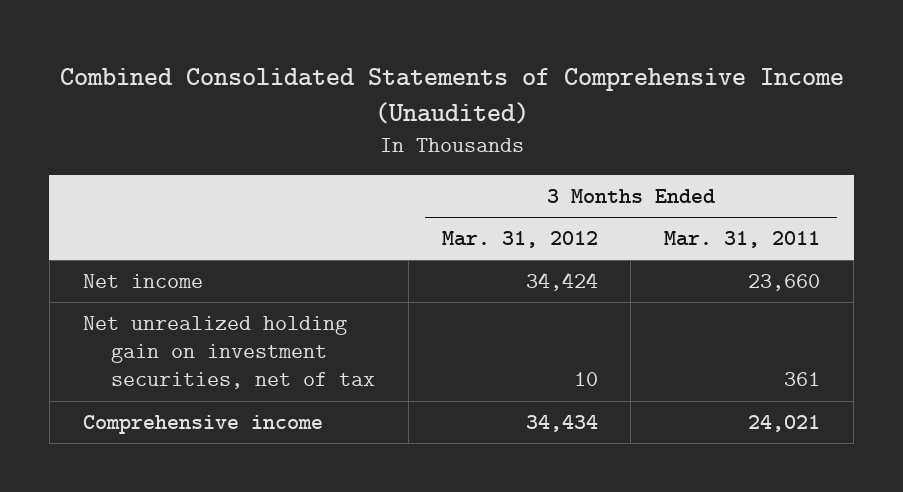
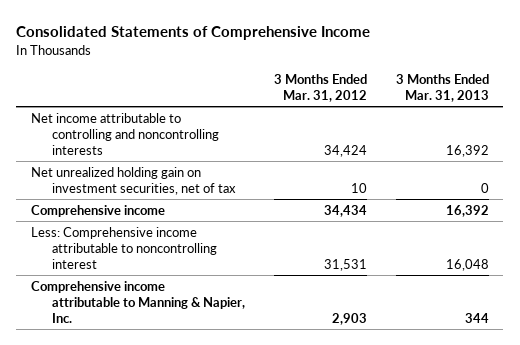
- Combined Consolidated Statements of Comprehensive Income (Unaudited)
+ Consolidated Statements of Comprehensive Income
- | 3 Months Ended Mar. 31, 2012 | 3 Months Ended Mar. 31, 2011
+ | 3 Months Ended Mar. 31, 2012 | 3 Months Ended Mar. 31, 2013
- Net income | 34,424 | 23,660
+ Net income attributable to controlling and noncontrolling interests | 34,424 | 16,392
+ Less: Comprehensive income attributable to noncontrolling interest | 31,531 | 16,048
+ Comprehensive income attributable to Manning & Napier, Inc. | 2,903 | 344

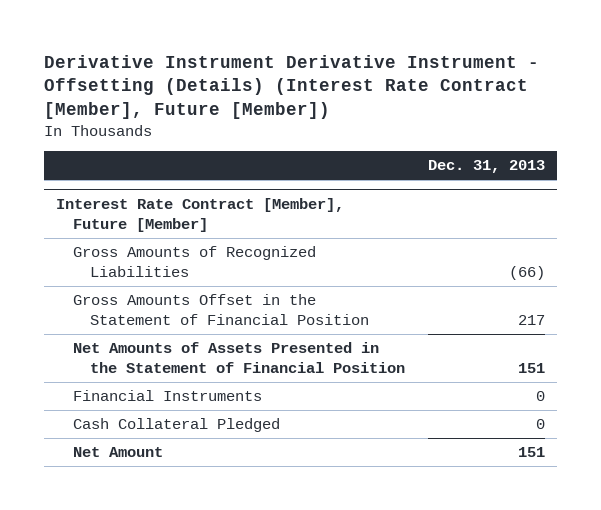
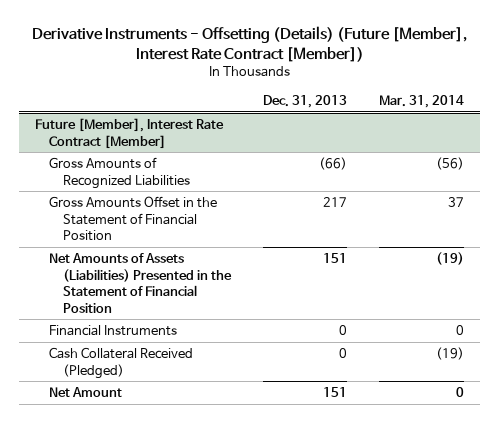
- Derivative Instrument Derivative Instrument - Offsetting (Details) (Interest Rate Contract [Member], Future [Member])
+ Derivative Instruments - Offsetting (Details) (Future [Member], Interest Rate Contract [Member])
- | Dec. 31, 2013
+ | Dec. 31, 2013 | Mar. 31, 2014
- Interest Rate Contract [Member], Future [Member]
+ Future [Member], Interest Rate Contract [Member]
- Net Amounts of Assets Presented in the Statement of Financial Position | 151
+ Net Amounts of Assets (Liabilities) Presented in the Statement of Financial Position | 151 | (19)
- Cash Collateral Pledged | 0
+ Cash Collateral Received (Pledged) | 0 | (19)

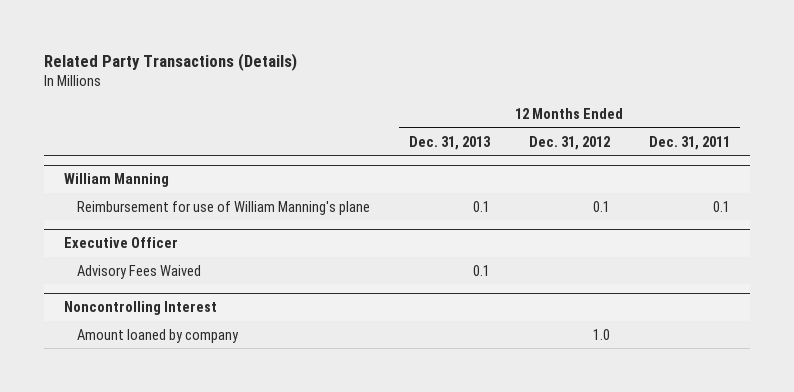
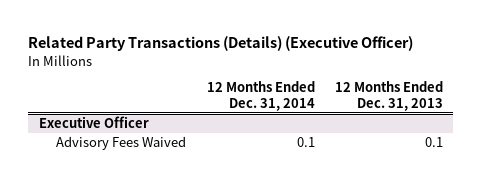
- Related Party Transactions (Details)
+ Related Party Transactions (Details) (Executive Officer)
- | 12 Months Ended Dec. 31, 2013 | 12 Months Ended Dec. 31, 2012 | 12 Months Ended Dec. 31, 2011
+ | 12 Months Ended Dec. 31, 2014 | 12 Months Ended Dec. 31, 2013
- William Manning
- Reimbursement for use of William Manning's plane | 0.1 | 0.1 | 0.1
- Noncontrolling Interest
- Amount loaned by company | | 1.0 |

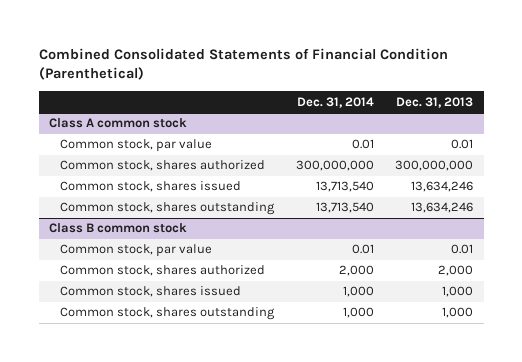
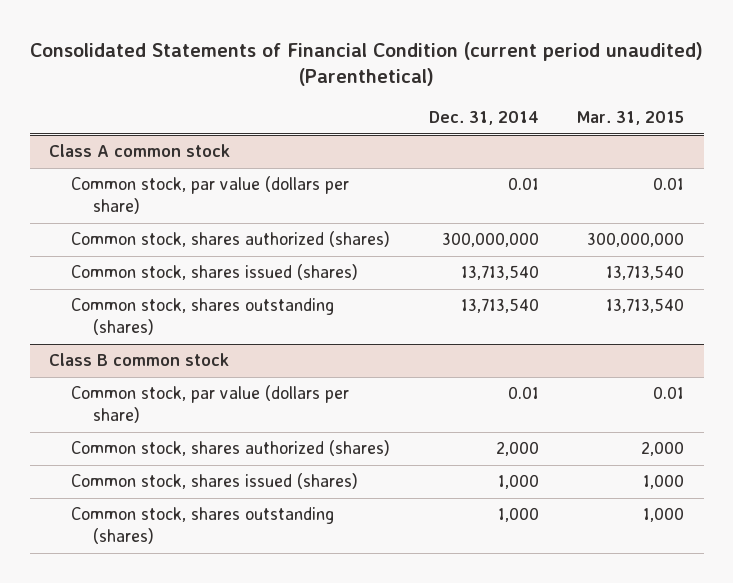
- Combined Consolidated Statements of Financial Condition (Parenthetical)
+ Consolidated Statements of Financial Condition (current period unaudited) (Parenthetical)
- | Dec. 31, 2014 | Dec. 31, 2013
+ | Dec. 31, 2014 | Mar. 31, 2015
@ Class A common stock
- Common stock, par value | 0.01 | 0.01
- Common stock, shares authorized | 300,000,000 | 300,000,000
- Common stock, shares issued | 13,713,540 | 13,634,246
- Common stock, shares outstanding | 13,713,540 | 13,634,246
+ Common stock, par value (dollars per share) | 0.01 | 0.01
+ Common stock, shares authorized (shares) | 300,000,000 | 300,000,000
+ Common stock, shares issued (shares) | 13,713,540 | 13,713,540
+ Common stock, shares outstanding (shares) | 13,713,540 | 13,713,540
@ Class B common stock
- Common stock, par value | 0.01 | 0.01
- Common stock, shares authorized | 2,000 | 2,000
- Common stock, shares issued | 1,000 | 1,000
- Common stock, shares outstanding | 1,000 | 1,000
+ Common stock, par value (dollars per share) | 0.01 | 0.01
+ Common stock, shares authorized (shares) | 2,000 | 2,000
+ Common stock, shares issued (shares) | 1,000 | 1,000
+ Common stock, shares outstanding (shares) | 1,000 | 1,000

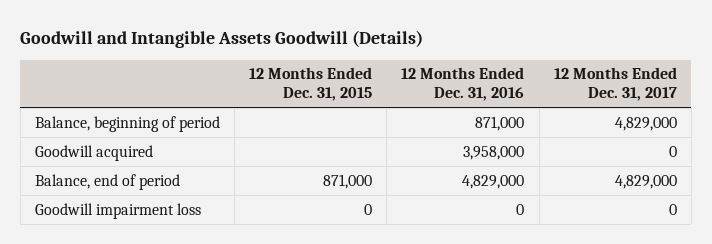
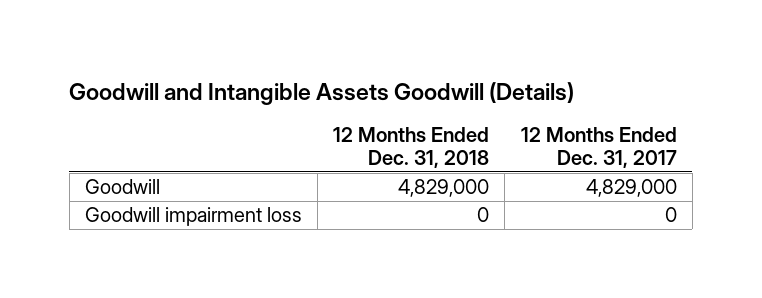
- | 12 Months Ended Dec. 31, 2015 | 12 Months Ended Dec. 31, 2016 | 12 Months Ended Dec. 31, 2017
+ | 12 Months Ended Dec. 31, 2018 | 12 Months Ended Dec. 31, 2017
- Balance, beginning of period | | 871,000 | 4,829,000
- Goodwill acquired | | 3,958,000 | 0
- Balance, end of period | 871,000 | 4,829,000 | 4,829,000
+ Goodwill | 4,829,000 | 4,829,000

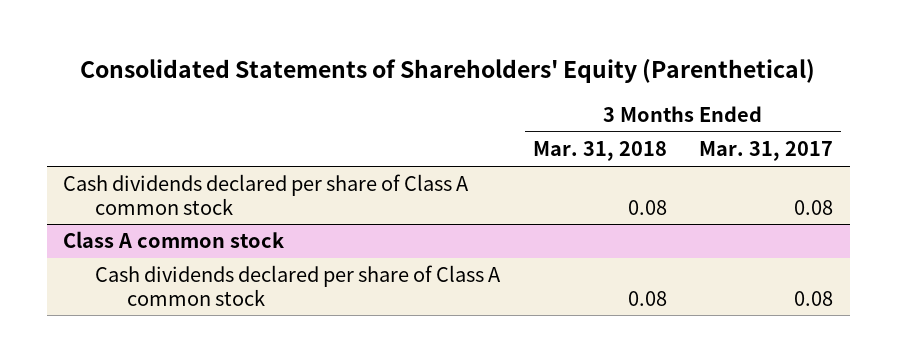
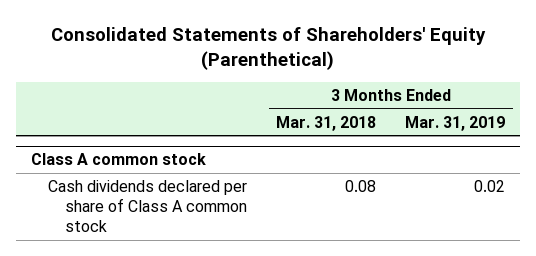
- | 3 Months Ended Mar. 31, 2018 | 3 Months Ended Mar. 31, 2017
+ | 3 Months Ended Mar. 31, 2018 | 3 Months Ended Mar. 31, 2019
- Cash dividends declared per share of Class A common stock | 0.08 | 0.08

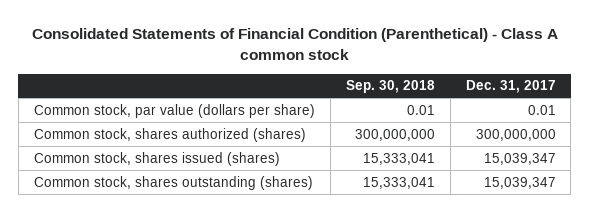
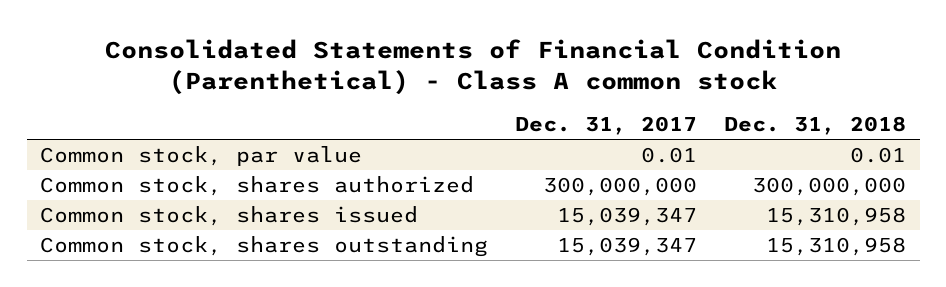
- | Sep. 30, 2018 | Dec. 31, 2017
+ | Dec. 31, 2017 | Dec. 31, 2018
- Common stock, par value (dollars per share) | 0.01 | 0.01
- Common stock, shares authorized (shares) | 300,000,000 | 300,000,000
- Common stock, shares issued (shares) | 15,333,041 | 15,039,347
- Common stock, shares outstanding (shares) | 15,333,041 | 15,039,347
+ Common stock, par value | 0.01 | 0.01
+ Common stock, shares authorized | 300,000,000 | 300,000,000
+ Common stock, shares issued | 15,039,347 | 15,310,958
+ Common stock, shares outstanding | 15,039,347 | 15,310,958

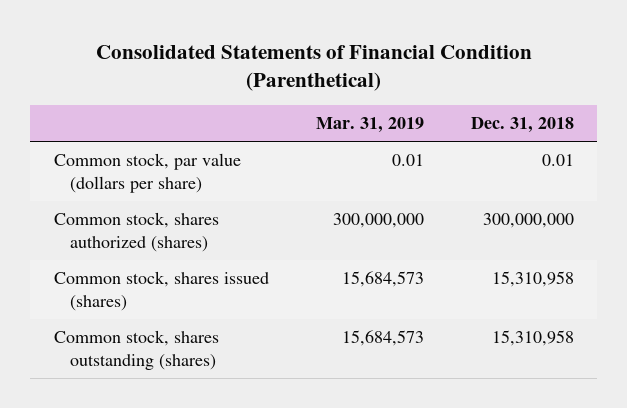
- Consolidated Statements of Financial Condition (Parenthetical) - Class A common stock
+ Consolidated Statements of Financial Condition (Parenthetical)
- | Dec. 31, 2017 | Dec. 31, 2018
+ | Mar. 31, 2019 | Dec. 31, 2018
- Common stock, par value | 0.01 | 0.01
- Common stock, shares authorized | 300,000,000 | 300,000,000
- Common stock, shares issued | 15,039,347 | 15,310,958
- Common stock, shares outstanding | 15,039,347 | 15,310,958
+ Common stock, par value (dollars per share) | 0.01 | 0.01
+ Common stock, shares authorized (shares) | 300,000,000 | 300,000,000
+ Common stock, shares issued (shares) | 15,684,573 | 15,310,958
+ Common stock, shares outstanding (shares) | 15,684,573 | 15,310,958

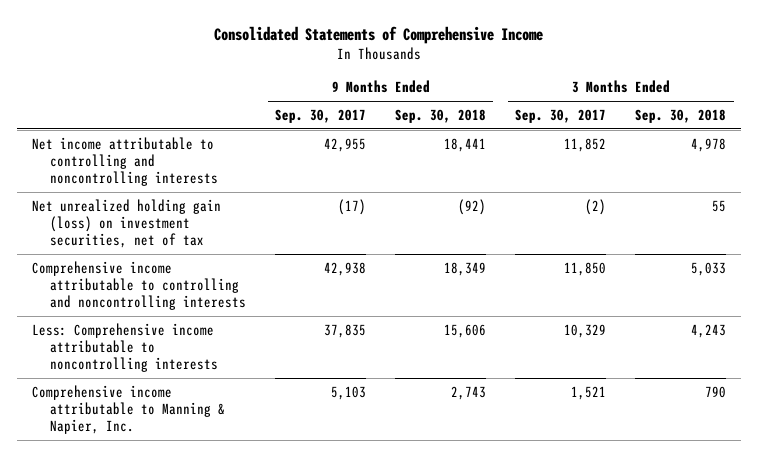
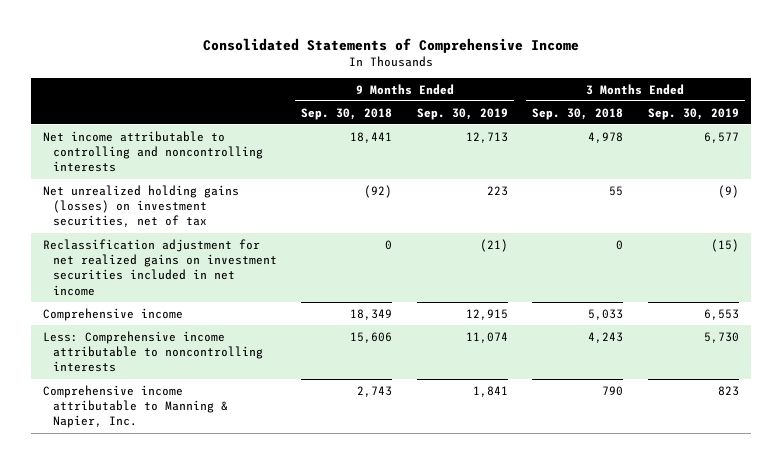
- | 9 Months Ended Sep. 30, 2017 | 9 Months Ended Sep. 30, 2018 | 3 Months Ended Sep. 30, 2017 | 3 Months Ended Sep. 30, 2018
+ | 9 Months Ended Sep. 30, 2018 | 9 Months Ended Sep. 30, 2019 | 3 Months Ended Sep. 30, 2018 | 3 Months Ended Sep. 30, 2019
- Net unrealized holding gain (loss) on investment securities, net of tax | (17) | (92) | (2) | 55
- Comprehensive income attributable to controlling and noncontrolling interests | 42,938 | 18,349 | 11,850 | 5,033
+ Net unrealized holding gains (losses) on investment securities, net of tax | (92) | 223 | 55 | (9)
+ Reclassification adjustment for net realized gains on investment securities included in net income | 0 | (21) | 0 | (15)
+ Comprehensive income | 18,349 | 12,915 | 5,033 | 6,553

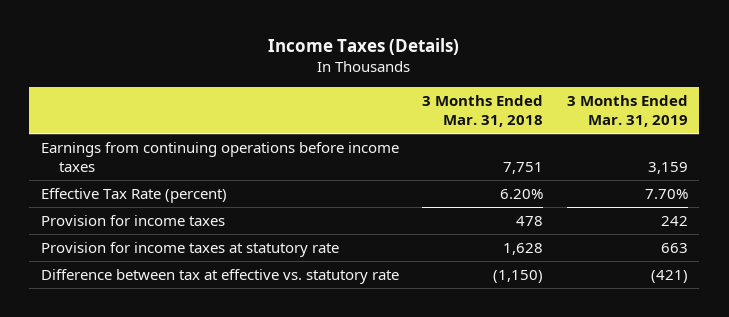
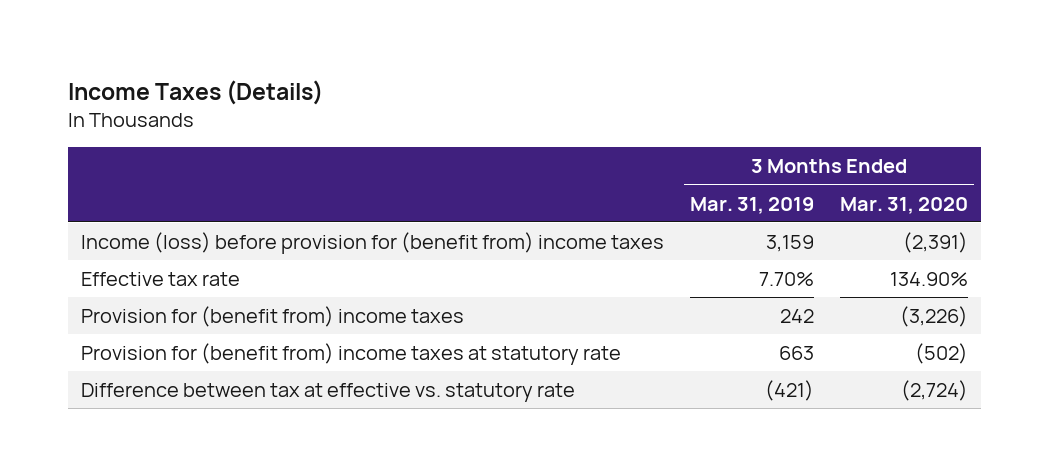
- | 3 Months Ended Mar. 31, 2018 | 3 Months Ended Mar. 31, 2019
+ | 3 Months Ended Mar. 31, 2019 | 3 Months Ended Mar. 31, 2020
- Earnings from continuing operations before income taxes | 7,751 | 3,159
- Effective Tax Rate (percent) | 6.20% | 7.70%
- Provision for income taxes | 478 | 242
- Provision for income taxes at statutory rate | 1,628 | 663
+ Income (loss) before provision for (benefit from) income taxes | 3,159 | (2,391)
+ Effective tax rate | 7.70% | 134.90%
+ Provision for (benefit from) income taxes | 242 | (3,226)
+ Provision for (benefit from) income taxes at statutory rate | 663 | (502)

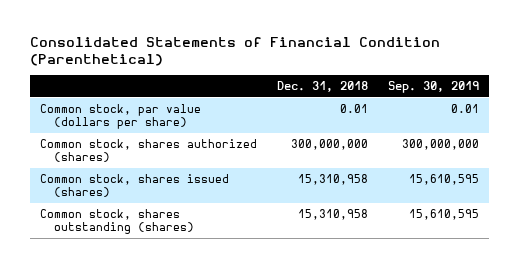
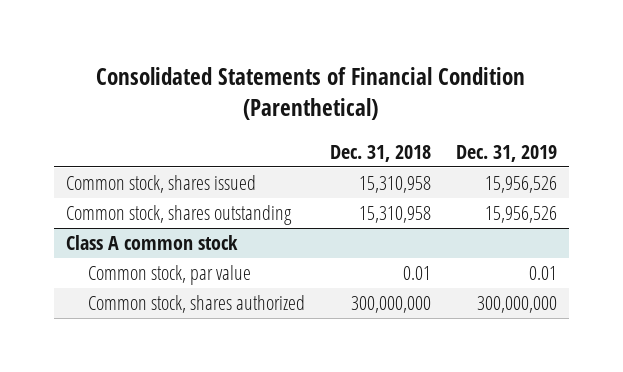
- | Dec. 31, 2018 | Sep. 30, 2019
+ | Dec. 31, 2018 | Dec. 31, 2019
- Common stock, par value (dollars per share) | 0.01 | 0.01
- Common stock, shares authorized (shares) | 300,000,000 | 300,000,000
- Common stock, shares issued (shares) | 15,310,958 | 15,610,595
- Common stock, shares outstanding (shares) | 15,310,958 | 15,610,595
+ Common stock, shares issued | 15,310,958 | 15,956,526
+ Common stock, shares outstanding | 15,310,958 | 15,956,526
+ Class A common stock
+ Common stock, par value | 0.01 | 0.01
+ Common stock, shares authorized | 300,000,000 | 300,000,000

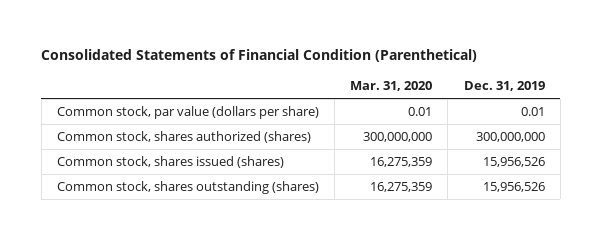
- | Dec. 31, 2018 | Dec. 31, 2019
+ | Mar. 31, 2020 | Dec. 31, 2019
- Common stock, shares issued | 15,310,958 | 15,956,526
- Common stock, shares outstanding | 15,310,958 | 15,956,526
- Class A common stock
- Common stock, par value | 0.01 | 0.01
- Common stock, shares authorized | 300,000,000 | 300,000,000
+ Common stock, par value (dollars per share) | 0.01 | 0.01
+ Common stock, shares authorized (shares) | 300,000,000 | 300,000,000
+ Common stock, shares issued (shares) | 16,275,359 | 15,956,526
+ Common stock, shares outstanding (shares) | 16,275,359 | 15,956,526

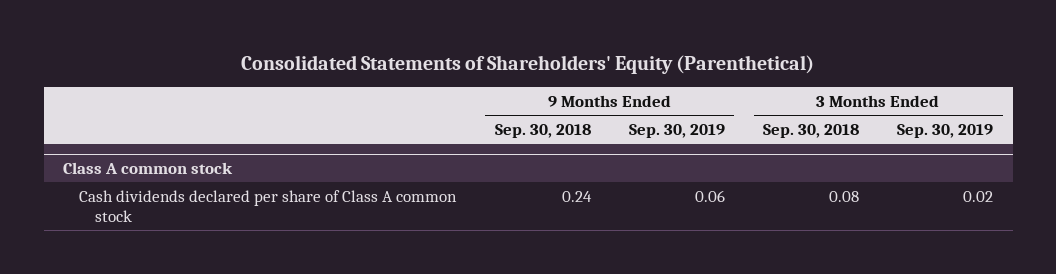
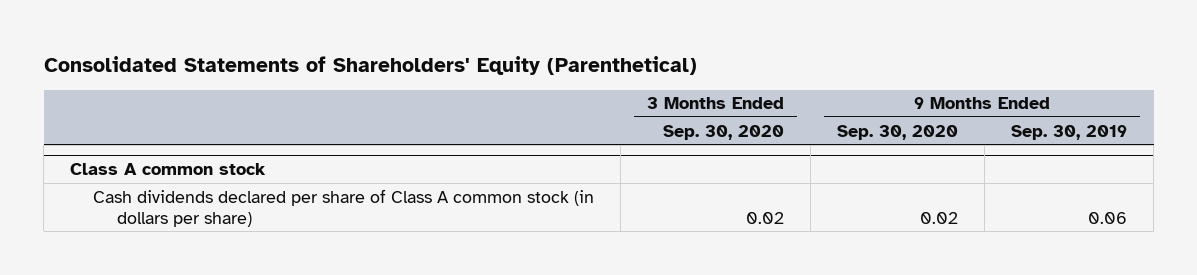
- | 9 Months Ended Sep. 30, 2018 | 9 Months Ended Sep. 30, 2019 | 3 Months Ended Sep. 30, 2018 | 3 Months Ended Sep. 30, 2019
+ | 3 Months Ended Sep. 30, 2020 | 9 Months Ended Sep. 30, 2020 | 9 Months Ended Sep. 30, 2019
@ Class A common stock
- Cash dividends declared per share of Class A common stock | 0.24 | 0.06 | 0.08 | 0.02
+ Cash dividends declared per share of Class A common stock (in dollars per share) | 0.02 | 0.02 | 0.06

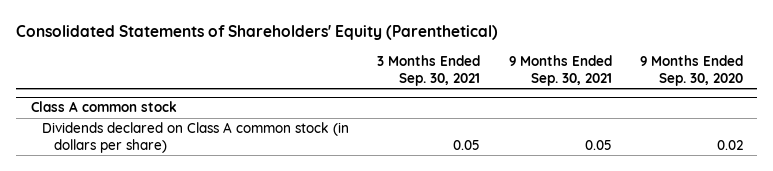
- | 3 Months Ended Sep. 30, 2020 | 9 Months Ended Sep. 30, 2020 | 9 Months Ended Sep. 30, 2019
+ | 3 Months Ended Sep. 30, 2021 | 9 Months Ended Sep. 30, 2021 | 9 Months Ended Sep. 30, 2020
@ Class A common stock
- Cash dividends declared per share of Class A common stock (in dollars per share) | 0.02 | 0.02 | 0.06
+ Dividends declared on Class A common stock (in dollars per share) | 0.05 | 0.05 | 0.02

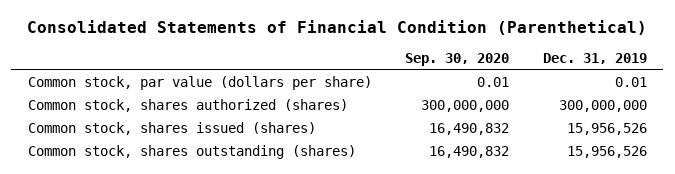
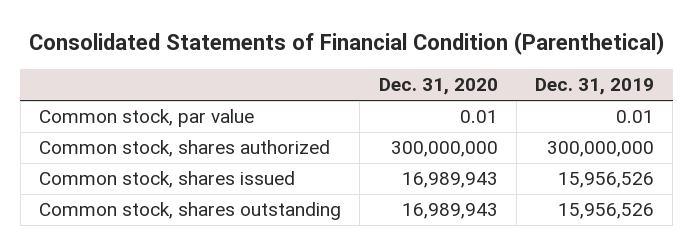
- | Sep. 30, 2020 | Dec. 31, 2019
+ | Dec. 31, 2020 | Dec. 31, 2019
- Common stock, par value (dollars per share) | 0.01 | 0.01
- Common stock, shares authorized (shares) | 300,000,000 | 300,000,000
- Common stock, shares issued (shares) | 16,490,832 | 15,956,526
- Common stock, shares outstanding (shares) | 16,490,832 | 15,956,526
+ Common stock, par value | 0.01 | 0.01
+ Common stock, shares authorized | 300,000,000 | 300,000,000
+ Common stock, shares issued | 16,989,943 | 15,956,526
+ Common stock, shares outstanding | 16,989,943 | 15,956,526

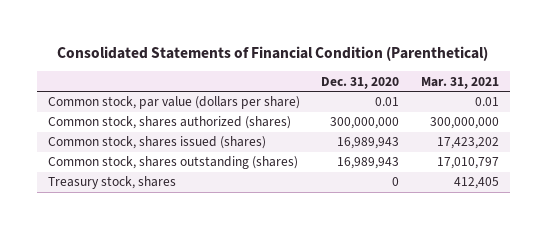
- | Dec. 31, 2020 | Dec. 31, 2019
+ | Dec. 31, 2020 | Mar. 31, 2021
- Common stock, par value | 0.01 | 0.01
- Common stock, shares authorized | 300,000,000 | 300,000,000
- Common stock, shares issued | 16,989,943 | 15,956,526
- Common stock, shares outstanding | 16,989,943 | 15,956,526
+ Common stock, par value (dollars per share) | 0.01 | 0.01
+ Common stock, shares authorized (shares) | 300,000,000 | 300,000,000
+ Common stock, shares issued (shares) | 16,989,943 | 17,423,202
+ Common stock, shares outstanding (shares) | 16,989,943 | 17,010,797
+ Treasury stock, shares | 0 | 412,405

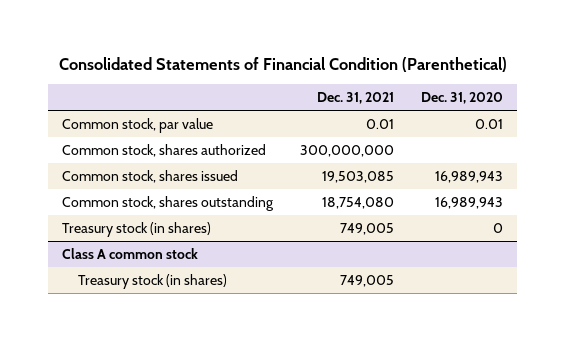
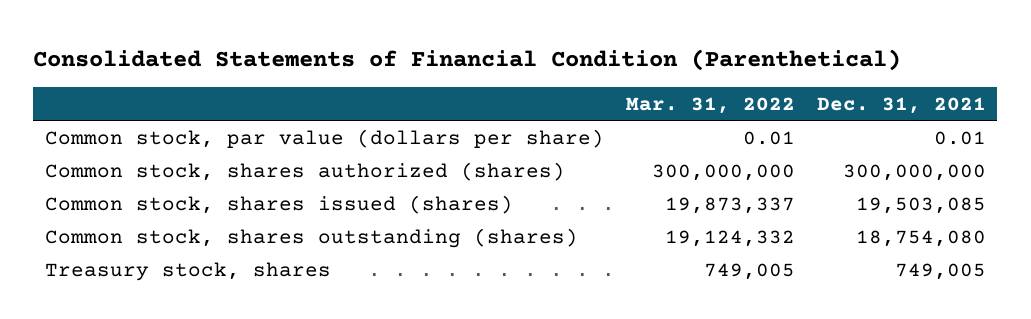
- | Dec. 31, 2021 | Dec. 31, 2020
+ | Mar. 31, 2022 | Dec. 31, 2021
- Common stock, par value | 0.01 | 0.01
- Common stock, shares authorized | 300,000,000 |
- Common stock, shares issued | 19,503,085 | 16,989,943
- Common stock, shares outstanding | 18,754,080 | 16,989,943
- Treasury stock (in shares) | 749,005 | 0
- Class A common stock
- Treasury stock (in shares) | 749,005 |
+ Common stock, par value (dollars per share) | 0.01 | 0.01
+ Common stock, shares authorized (shares) | 300,000,000 | 300,000,000
+ Common stock, shares issued (shares) | 19,873,337 | 19,503,085
+ Common stock, shares outstanding (shares) | 19,124,332 | 18,754,080
+ Treasury stock, shares | 749,005 | 749,005

